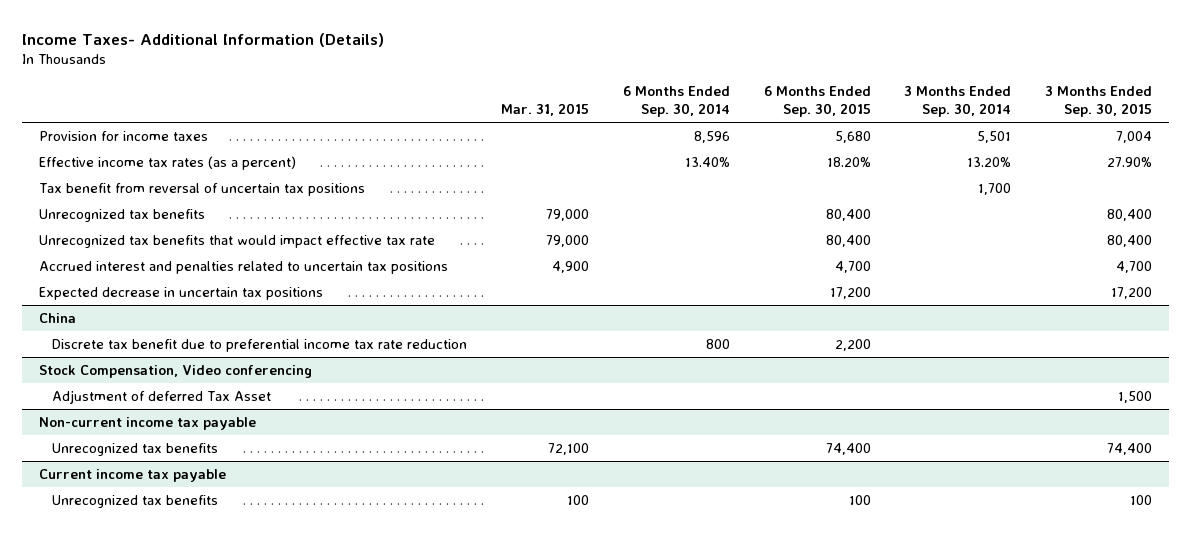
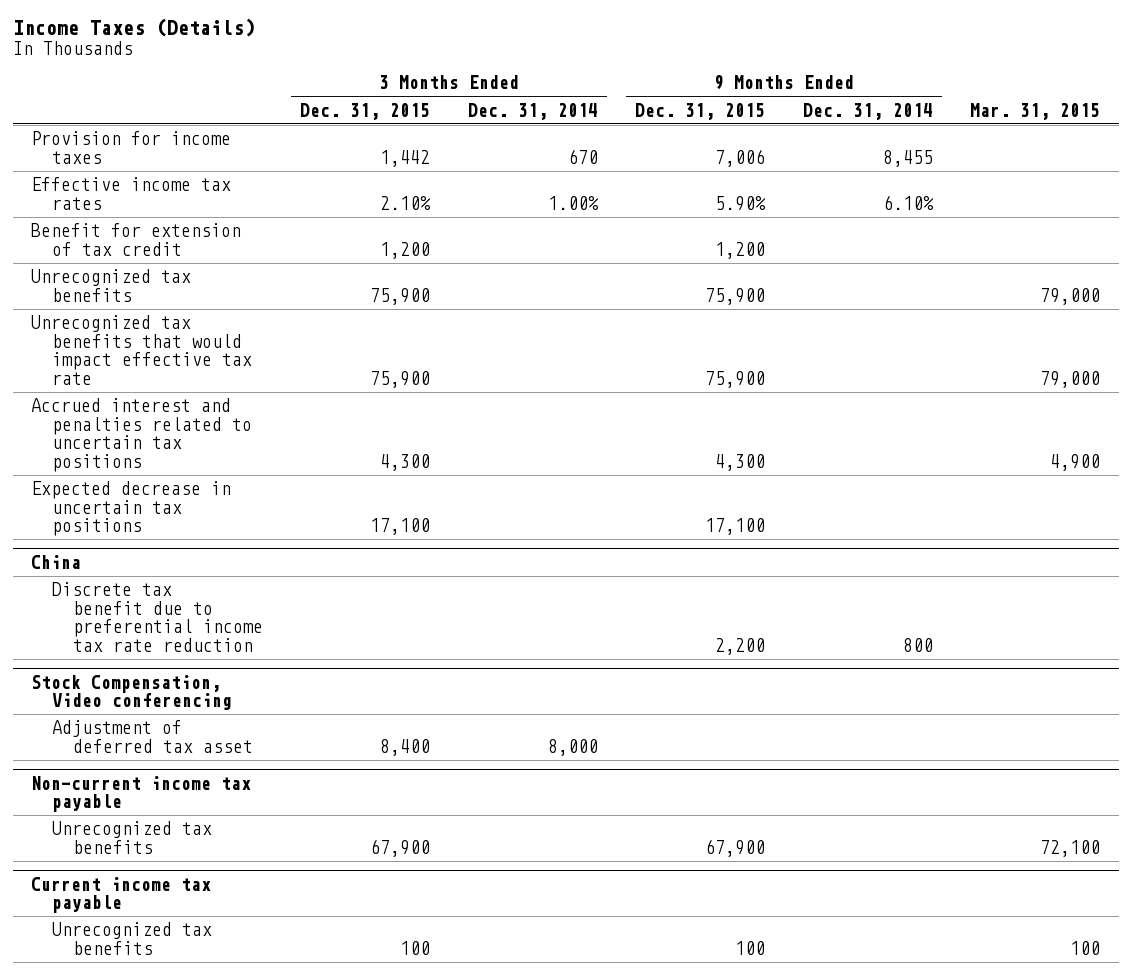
- Income Taxes- Additional Information (Details)
+ Income Taxes (Details)
- | Mar. 31, 2015 | 6 Months Ended Sep. 30, 2014 | 6 Months Ended Sep. 30, 2015 | 3 Months Ended Sep. 30, 2014 | 3 Months Ended Sep. 30, 2015
+ | 3 Months Ended Dec. 31, 2015 | 3 Months Ended Dec. 31, 2014 | 9 Months Ended Dec. 31, 2015 | 9 Months Ended Dec. 31, 2014 | Mar. 31, 2015
- Effective income tax rates (as a percent) | | 13.40% | 18.20% | 13.20% | 27.90%
- Tax benefit from reversal of uncertain tax positions | | | | 1,700 |
+ Effective income tax rates | 2.10% | 1.00% | 5.90% | 6.10% |
+ Benefit for extension of tax credit | 1,200 | | 1,200 | |
@ Stock Compensation, Video conferencing
- Adjustment of deferred Tax Asset | | | | | 1,500
+ Adjustment of deferred tax asset | 8,400 | 8,000 | | |

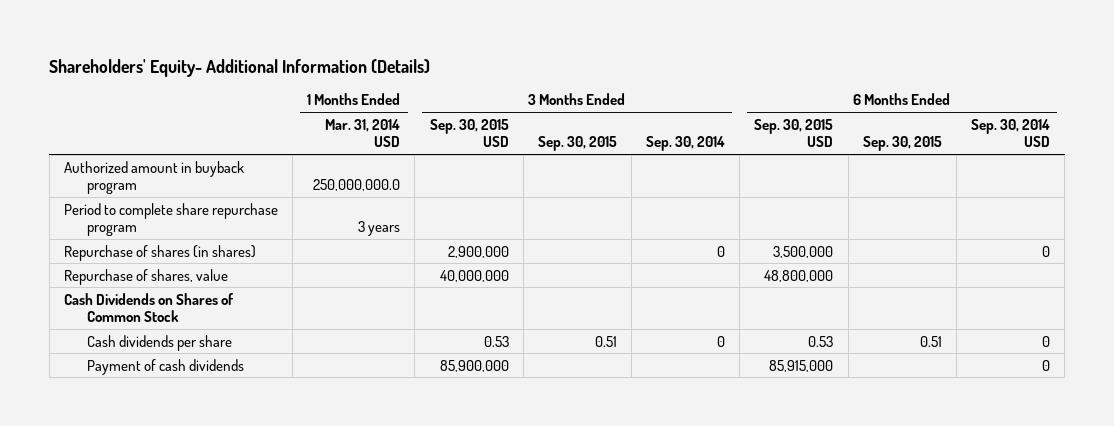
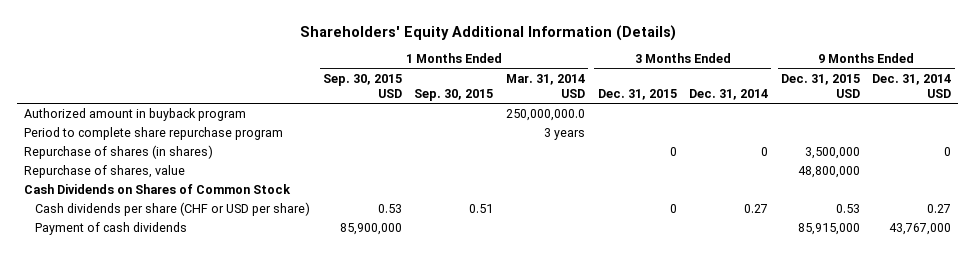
- Shareholders' Equity- Additional Information (Details)
+ Shareholders' Equity Additional Information (Details)
- | 1 Months Ended Mar. 31, 2014 USD | 3 Months Ended Sep. 30, 2015 USD | 3 Months Ended Sep. 30, 2015 | 3 Months Ended Sep. 30, 2014 | 6 Months Ended Sep. 30, 2015 USD | 6 Months Ended Sep. 30, 2015 | 6 Months Ended Sep. 30, 2014 USD
+ | 1 Months Ended Sep. 30, 2015 USD | 1 Months Ended Sep. 30, 2015 | 1 Months Ended Mar. 31, 2014 USD | 3 Months Ended Dec. 31, 2015 | 3 Months Ended Dec. 31, 2014 | 9 Months Ended Dec. 31, 2015 USD | 9 Months Ended Dec. 31, 2014 USD
- Cash dividends per share | | 0.53 | 0.51 | 0 | 0.53 | 0.51 | 0
+ Cash dividends per share (CHF or USD per share) | 0.53 | 0.51 | | 0 | 0.27 | 0.53 | 0.27

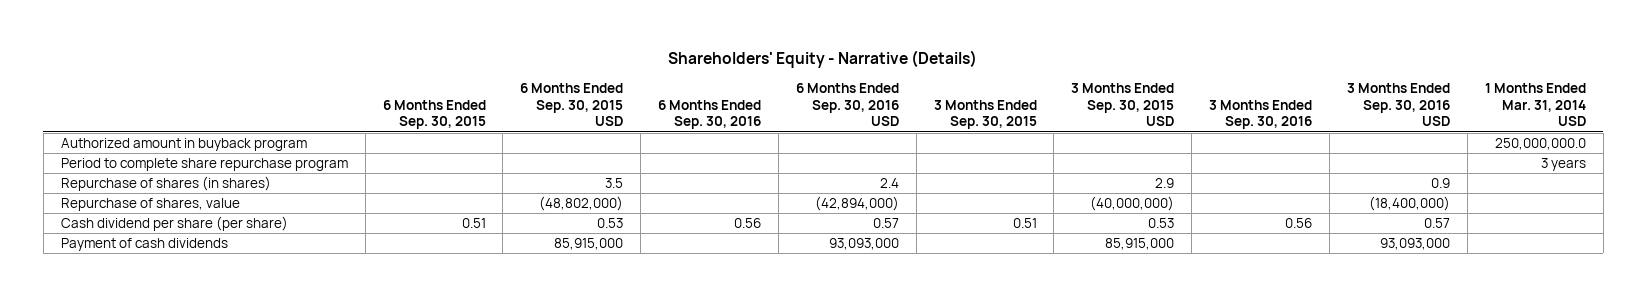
- Shareholders' Equity Additional Information (Details)
+ Shareholders' Equity - Narrative (Details)
- | 1 Months Ended Sep. 30, 2015 USD | 1 Months Ended Sep. 30, 2015 | 1 Months Ended Mar. 31, 2014 USD | 3 Months Ended Dec. 31, 2015 | 3 Months Ended Dec. 31, 2014 | 9 Months Ended Dec. 31, 2015 USD | 9 Months Ended Dec. 31, 2014 USD
+ | 6 Months Ended Sep. 30, 2015 | 6 Months Ended Sep. 30, 2015 USD | 6 Months Ended Sep. 30, 2016 | 6 Months Ended Sep. 30, 2016 USD | 3 Months Ended Sep. 30, 2015 | 3 Months Ended Sep. 30, 2015 USD | 3 Months Ended Sep. 30, 2016 | 3 Months Ended Sep. 30, 2016 USD | 1 Months Ended Mar. 31, 2014 USD
- Cash Dividends on Shares of Common Stock
- Cash dividends per share (CHF or USD per share) | 0.53 | 0.51 | | 0 | 0.27 | 0.53 | 0.27
+ Cash dividend per share (per share) | 0.51 | 0.53 | 0.56 | 0.57 | 0.51 | 0.53 | 0.56 | 0.57 |

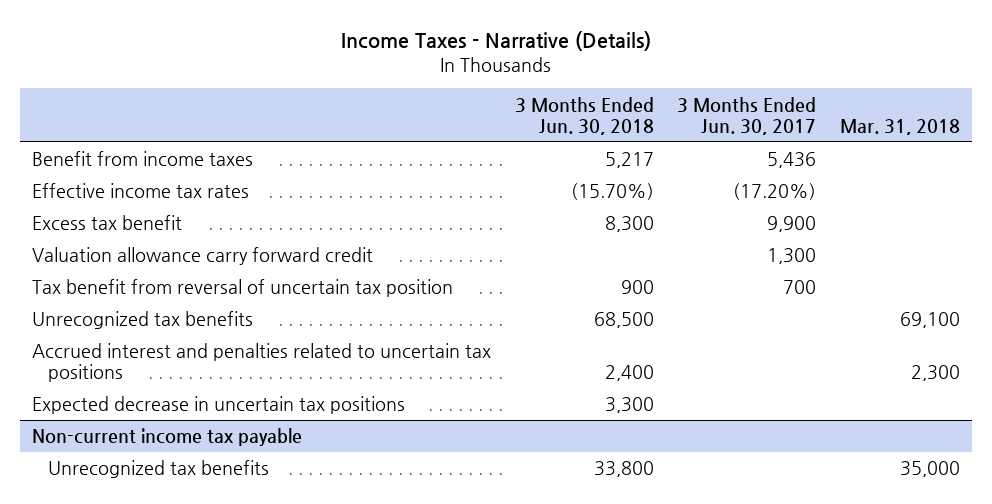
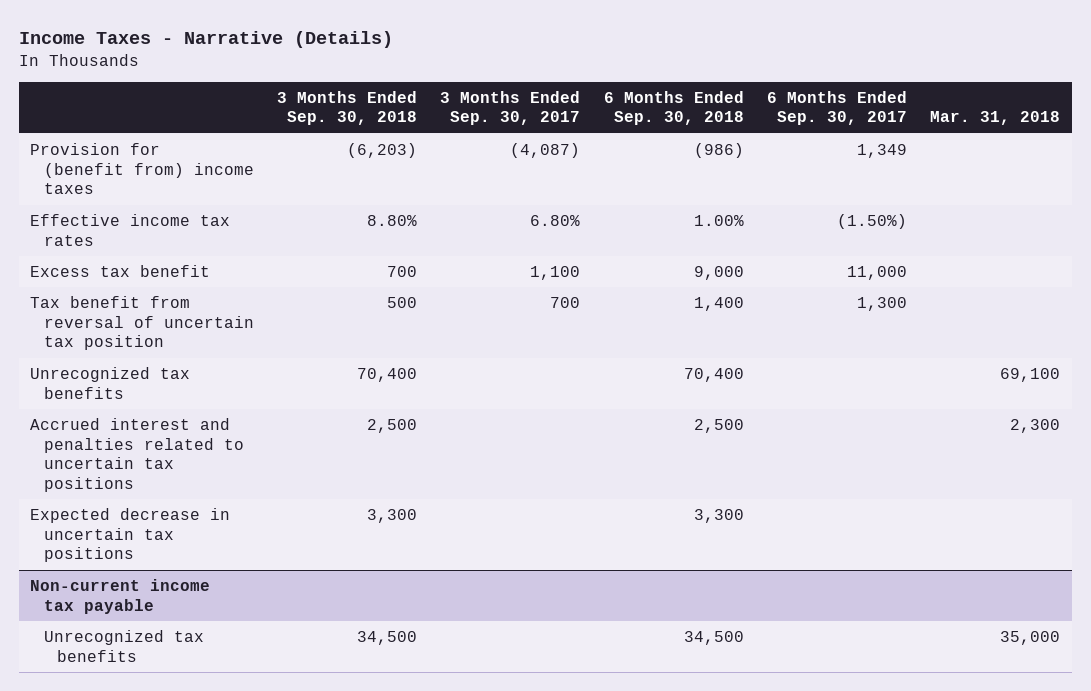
- | 3 Months Ended Jun. 30, 2018 | 3 Months Ended Jun. 30, 2017 | Mar. 31, 2018
+ | 3 Months Ended Sep. 30, 2018 | 3 Months Ended Sep. 30, 2017 | 6 Months Ended Sep. 30, 2018 | 6 Months Ended Sep. 30, 2017 | Mar. 31, 2018
- Benefit from income taxes | 5,217 | 5,436 |
+ Provision for (benefit from) income taxes | (6,203) | (4,087) | (986) | 1,349 |
- Valuation allowance carry forward credit | | 1,300 |

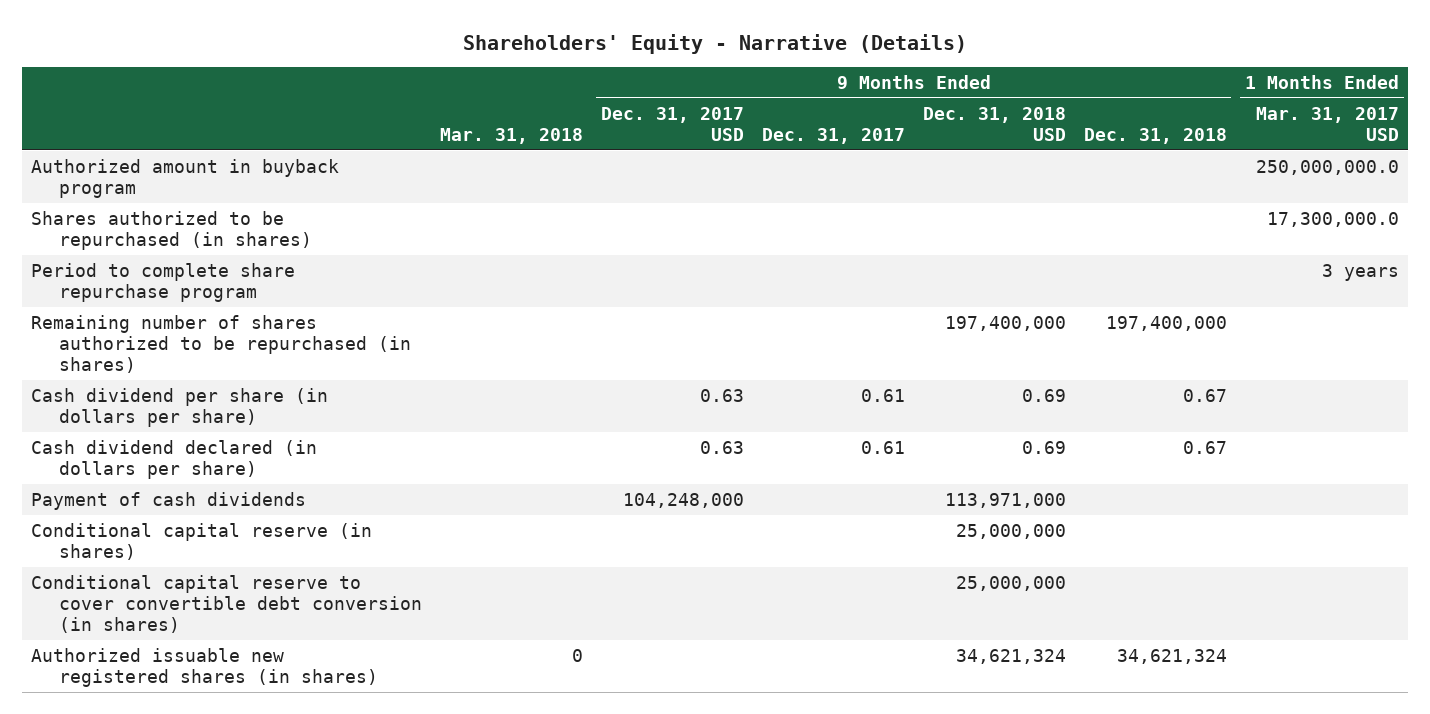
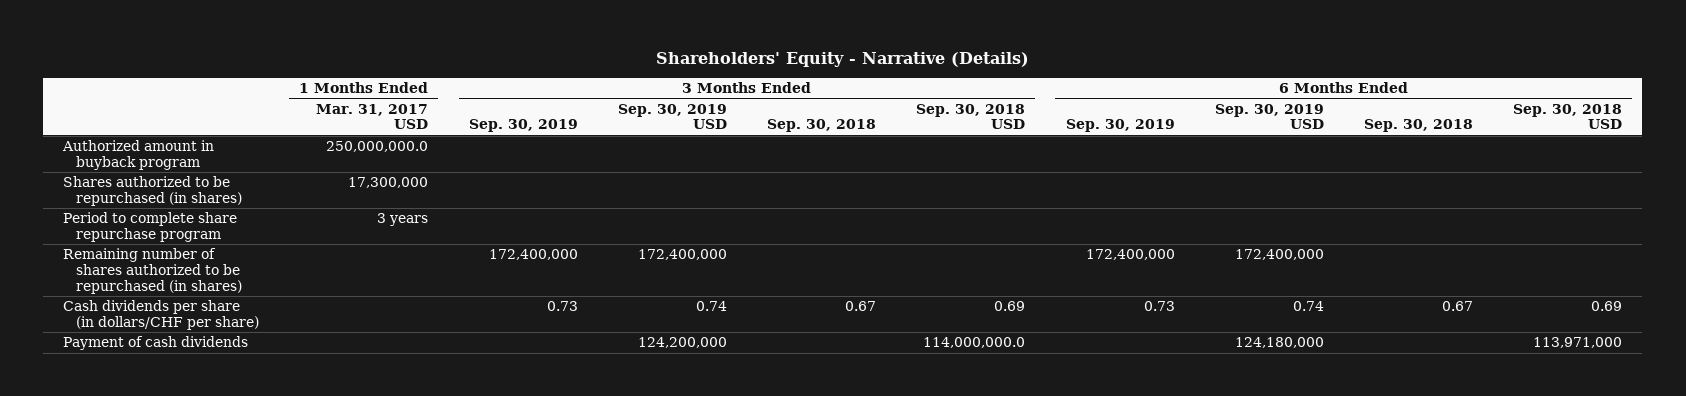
- | Mar. 31, 2018 | 9 Months Ended Dec. 31, 2017 USD | 9 Months Ended Dec. 31, 2017 | 9 Months Ended Dec. 31, 2018 USD | 9 Months Ended Dec. 31, 2018 | 1 Months Ended Mar. 31, 2017 USD
+ | 1 Months Ended Mar. 31, 2017 USD | 3 Months Ended Sep. 30, 2019 | 3 Months Ended Sep. 30, 2019 USD | 3 Months Ended Sep. 30, 2018 | 3 Months Ended Sep. 30, 2018 USD | 6 Months Ended Sep. 30, 2019 | 6 Months Ended Sep. 30, 2019 USD | 6 Months Ended Sep. 30, 2018 | 6 Months Ended Sep. 30, 2018 USD
- Shares authorized to be repurchased (in shares) | | | | | | 17,300,000.0
+ Shares authorized to be repurchased (in shares) | 17,300,000 | | | | | | | |
- Cash dividend per share (in dollars per share) | | 0.63 | 0.61 | 0.69 | 0.67 |
- Cash dividend declared (in dollars per share) | | 0.63 | 0.61 | 0.69 | 0.67 |
+ Cash dividends per share (in dollars/CHF per share) | | 0.73 | 0.74 | 0.67 | 0.69 | 0.73 | 0.74 | 0.67 | 0.69
- Conditional capital reserve (in shares) | | | | 25,000,000 | |
- Conditional capital reserve to cover convertible debt conversion (in shares) | | | | 25,000,000 | |
- Authorized issuable new registered shares (in shares) | 0 | | | 34,621,324 | 34,621,324 |

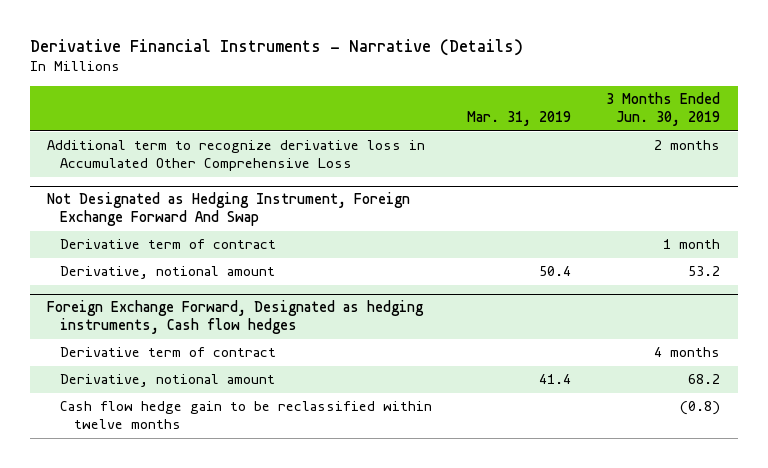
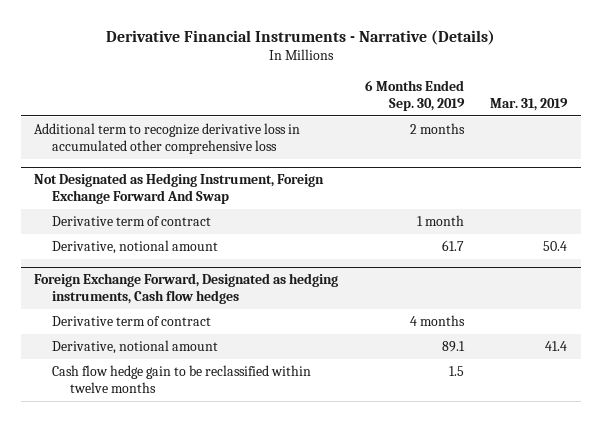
- | Mar. 31, 2019 | 3 Months Ended Jun. 30, 2019
+ | 6 Months Ended Sep. 30, 2019 | Mar. 31, 2019
- Additional term to recognize derivative loss in Accumulated Other Comprehensive Loss | | 2 months
+ Additional term to recognize derivative loss in accumulated other comprehensive loss | 2 months |

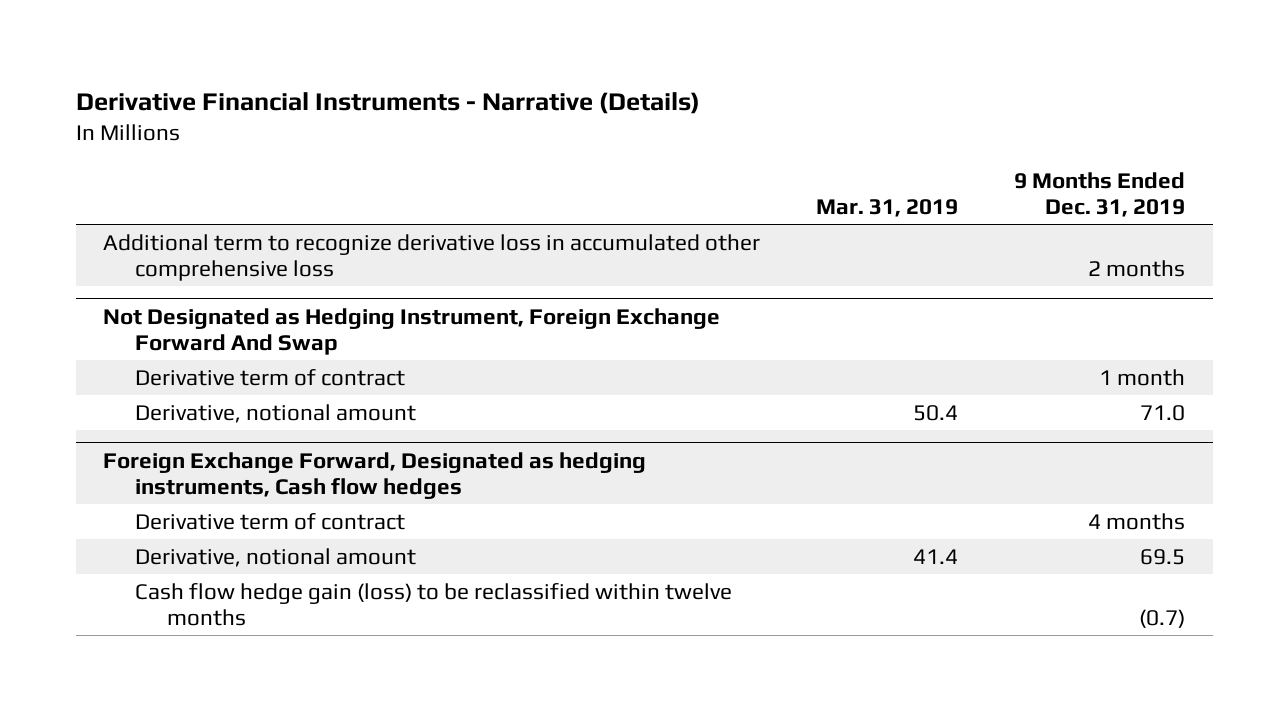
- | 6 Months Ended Sep. 30, 2019 | Mar. 31, 2019
+ | Mar. 31, 2019 | 9 Months Ended Dec. 31, 2019
@ Foreign Exchange Forward, Designated as hedging instruments, Cash flow hedges
- Cash flow hedge gain to be reclassified within twelve months | 1.5 |
+ Cash flow hedge gain (loss) to be reclassified within twelve months | | (0.7)

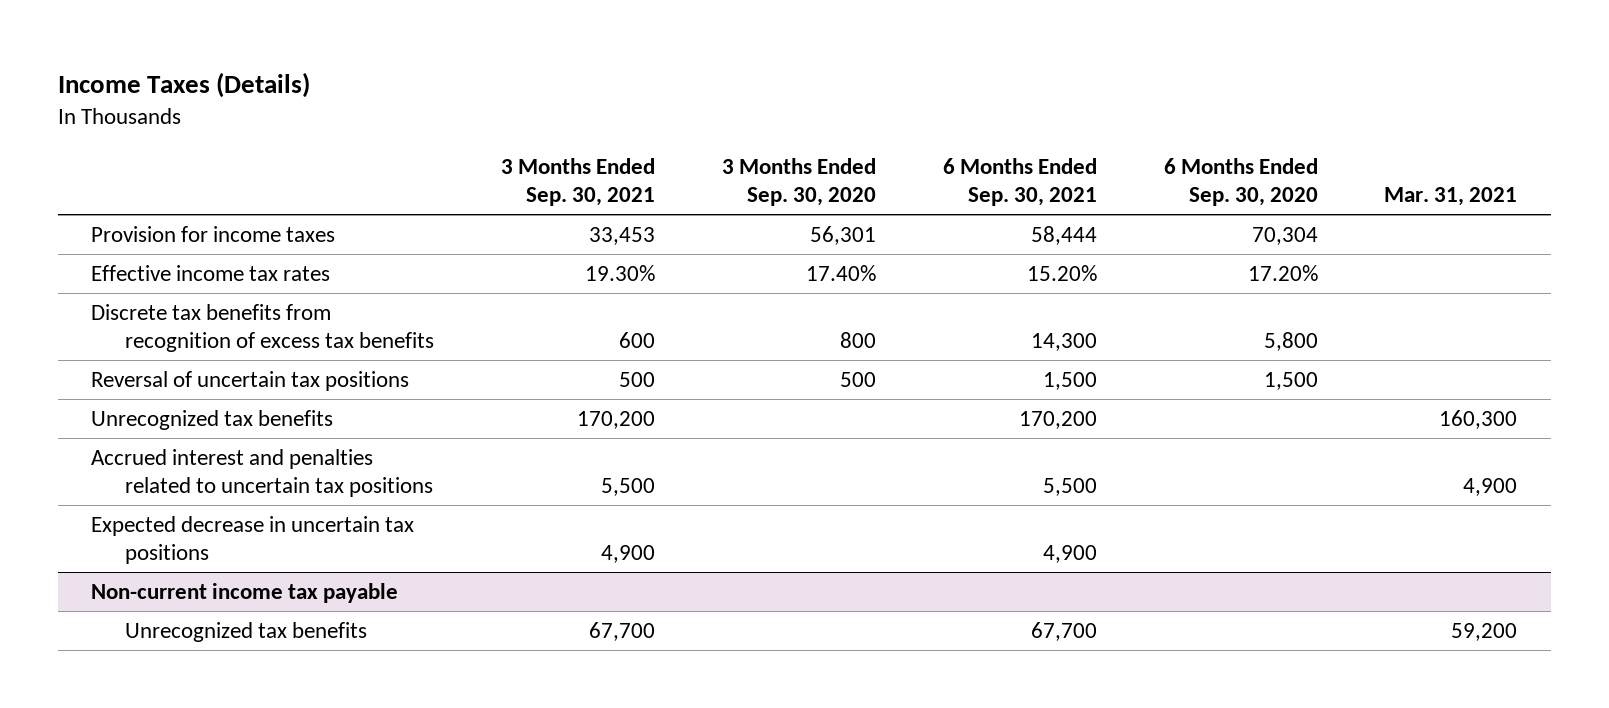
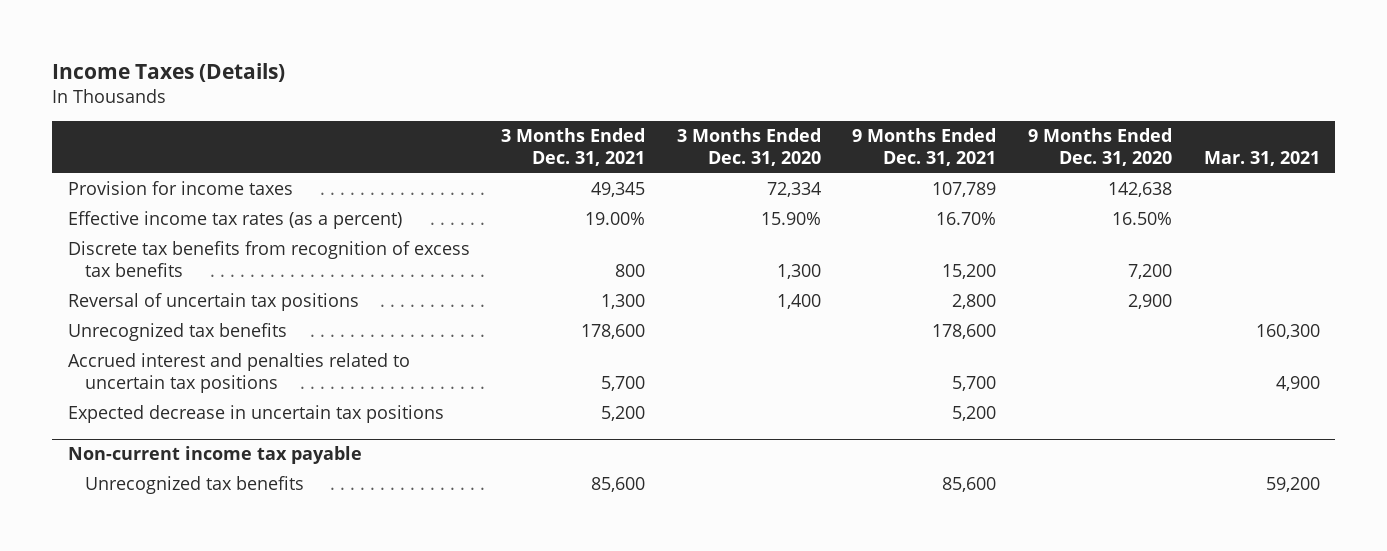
- | 3 Months Ended Sep. 30, 2021 | 3 Months Ended Sep. 30, 2020 | 6 Months Ended Sep. 30, 2021 | 6 Months Ended Sep. 30, 2020 | Mar. 31, 2021
+ | 3 Months Ended Dec. 31, 2021 | 3 Months Ended Dec. 31, 2020 | 9 Months Ended Dec. 31, 2021 | 9 Months Ended Dec. 31, 2020 | Mar. 31, 2021
- Effective income tax rates | 19.30% | 17.40% | 15.20% | 17.20% |
+ Effective income tax rates (as a percent) | 19.00% | 15.90% | 16.70% | 16.50% |

